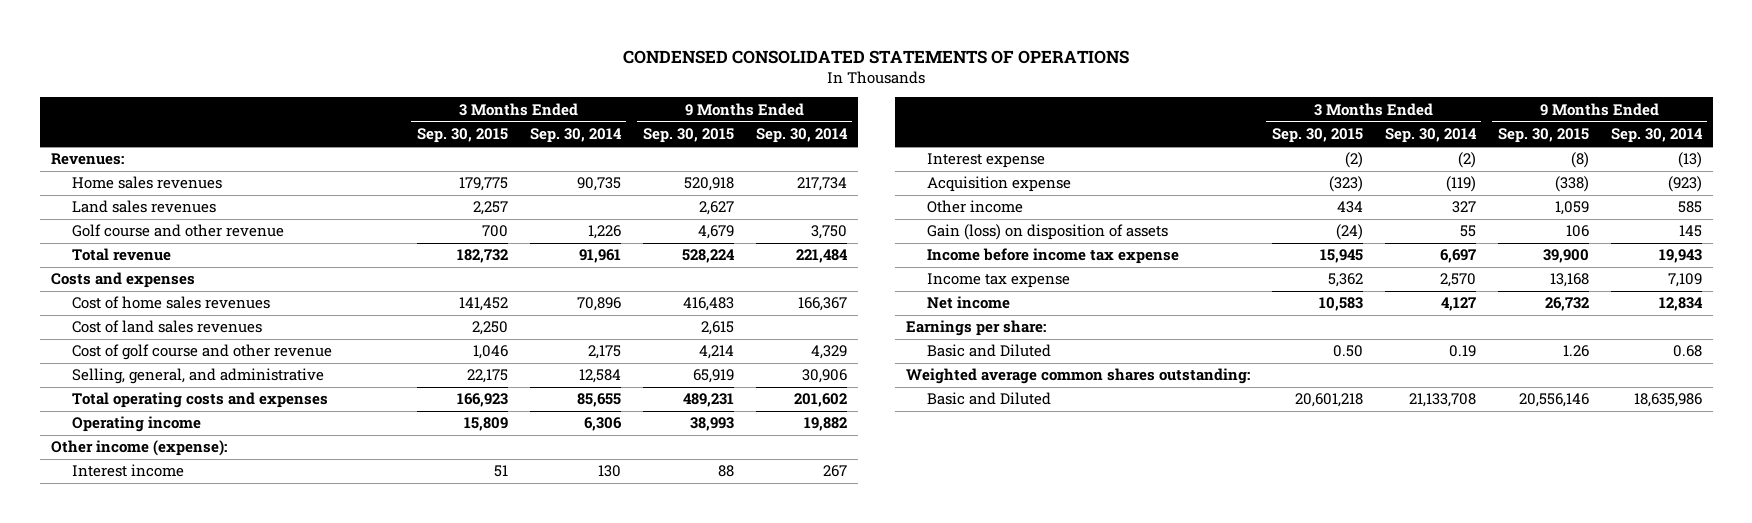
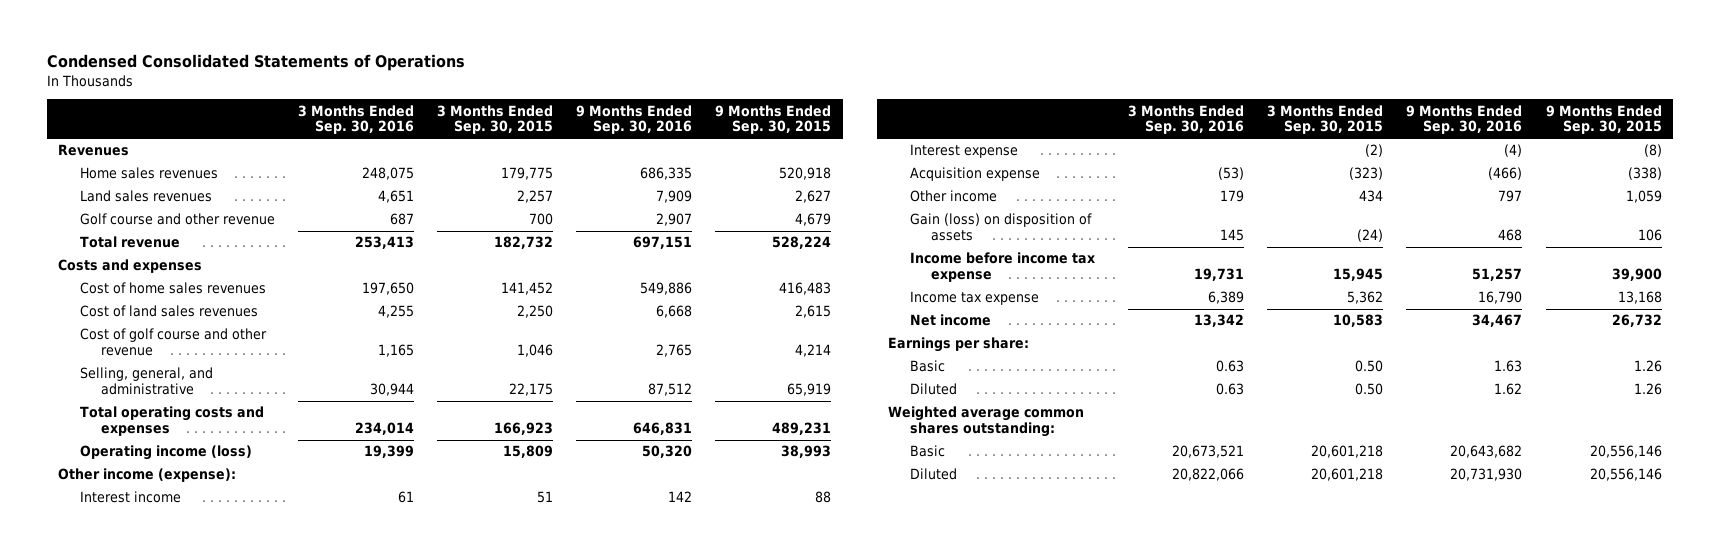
- CONDENSED CONSOLIDATED STATEMENTS OF OPERATIONS
+ Condensed Consolidated Statements of Operations
- | 3 Months Ended Sep. 30, 2015 | 3 Months Ended Sep. 30, 2014 | 9 Months Ended Sep. 30, 2015 | 9 Months Ended Sep. 30, 2014
+ | 3 Months Ended Sep. 30, 2016 | 3 Months Ended Sep. 30, 2015 | 9 Months Ended Sep. 30, 2016 | 9 Months Ended Sep. 30, 2015
- Revenues:
+ Revenues
- Operating income | 15,809 | 6,306 | 38,993 | 19,882
+ Operating income (loss) | 19,399 | 15,809 | 50,320 | 38,993
- Basic and Diluted | 0.50 | 0.19 | 1.26 | 0.68
+ Basic | 0.63 | 0.50 | 1.63 | 1.26
+ Diluted | 0.63 | 0.50 | 1.62 | 1.26
- Basic and Diluted | 20,601,218 | 21,133,708 | 20,556,146 | 18,635,986
+ Basic | 20,673,521 | 20,601,218 | 20,643,682 | 20,556,146
+ Diluted | 20,822,066 | 20,601,218 | 20,731,930 | 20,556,146

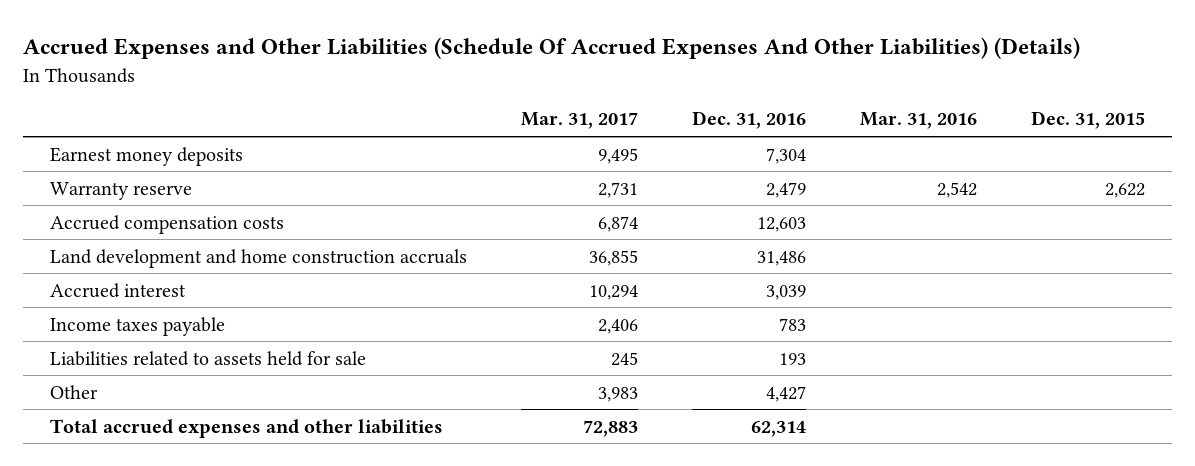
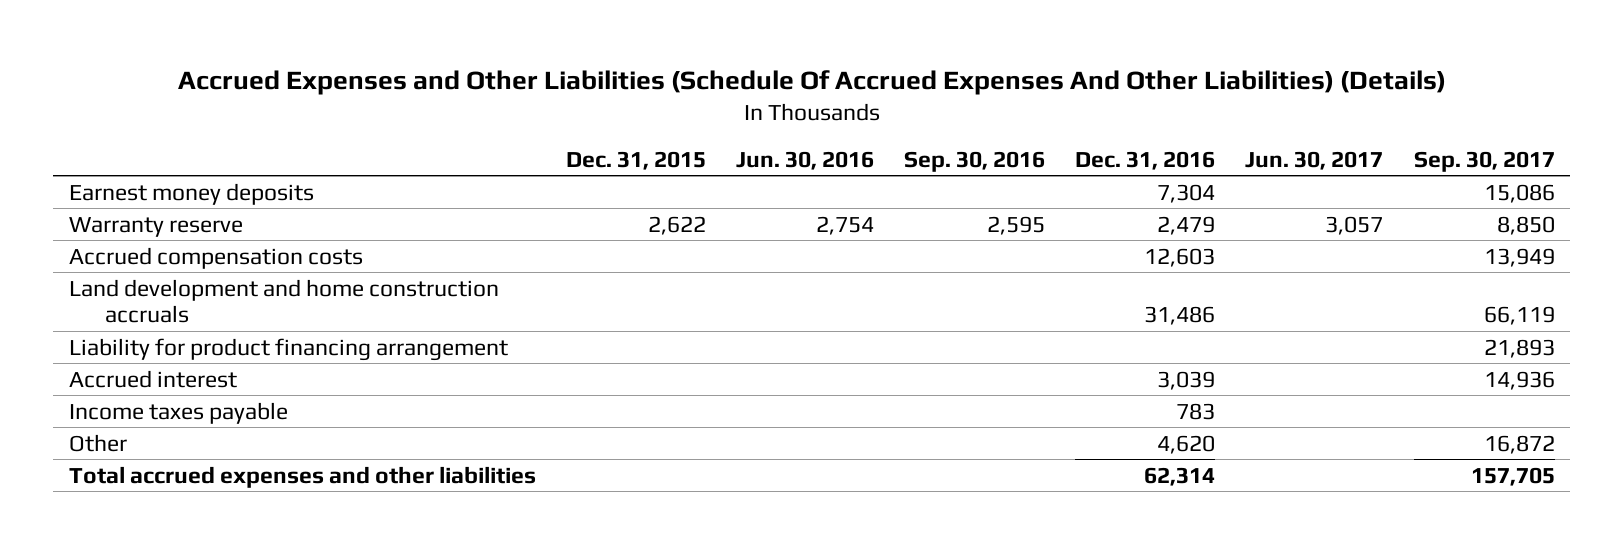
- | Mar. 31, 2017 | Dec. 31, 2016 | Mar. 31, 2016 | Dec. 31, 2015
+ | Dec. 31, 2015 | Jun. 30, 2016 | Sep. 30, 2016 | Dec. 31, 2016 | Jun. 30, 2017 | Sep. 30, 2017
+ Liability for product financing arrangement | | | | | | 21,893
- Liabilities related to assets held for sale | 245 | 193 | |
- Other | 3,983 | 4,427 | |
+ Other | | | | 4,620 | | 16,872

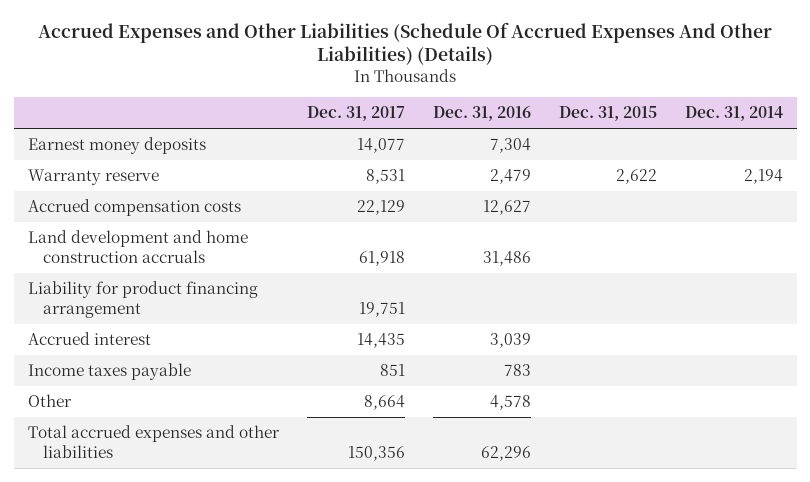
- | Dec. 31, 2015 | Jun. 30, 2016 | Sep. 30, 2016 | Dec. 31, 2016 | Jun. 30, 2017 | Sep. 30, 2017
+ | Dec. 31, 2017 | Dec. 31, 2016 | Dec. 31, 2015 | Dec. 31, 2014
- Accrued compensation costs | | | | 12,603 | | 13,949
+ Accrued compensation costs | 22,129 | 12,627 | |
- Other | | | | 4,620 | | 16,872
- Total accrued expenses and other liabilities | | | | 62,314 | | 157,705
+ Other | 8,664 | 4,578 | |
+ Total accrued expenses and other liabilities | 150,356 | 62,296 | |

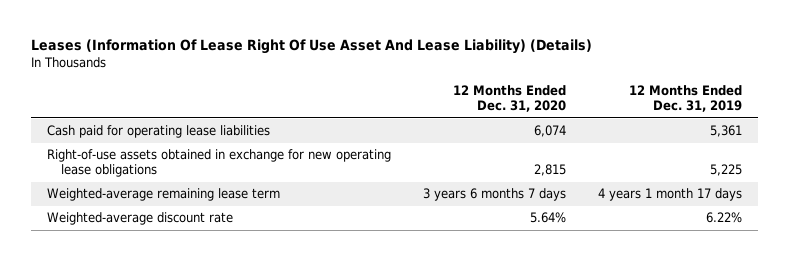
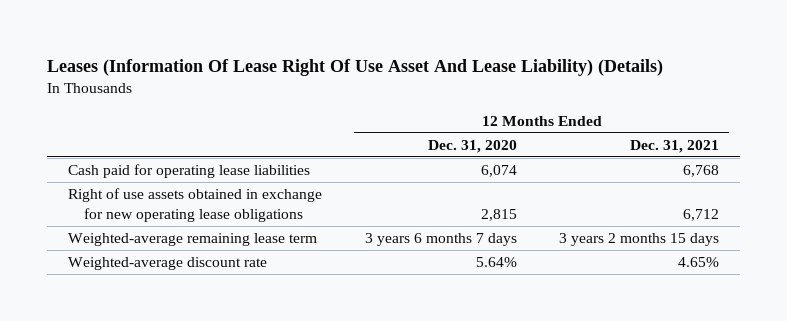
- | 12 Months Ended Dec. 31, 2020 | 12 Months Ended Dec. 31, 2019
+ | 12 Months Ended Dec. 31, 2020 | 12 Months Ended Dec. 31, 2021
- Right-of-use assets obtained in exchange for new operating lease obligations | 2,815 | 5,225
+ Right of use assets obtained in exchange for new operating lease obligations | 2,815 | 6,712

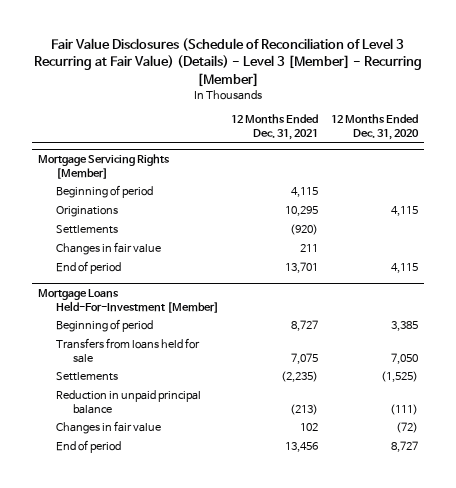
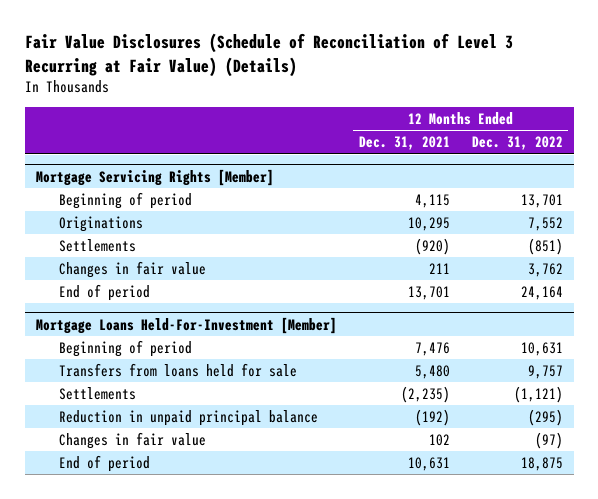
- Fair Value Disclosures (Schedule of Reconciliation of Level 3 Recurring at Fair Value) (Details) - Level 3 [Member] - Recurring [Member]
+ Fair Value Disclosures (Schedule of Reconciliation of Level 3 Recurring at Fair Value) (Details)
- | 12 Months Ended Dec. 31, 2021 | 12 Months Ended Dec. 31, 2020
+ | 12 Months Ended Dec. 31, 2021 | 12 Months Ended Dec. 31, 2022
@ Mortgage Loans Held-For-Investment [Member]
- Beginning of period | 8,727 | 3,385
- Transfers from loans held for sale | 7,075 | 7,050
+ Beginning of period | 7,476 | 10,631
+ Transfers from loans held for sale | 5,480 | 9,757
- Reduction in unpaid principal balance | (213) | (111)
+ Reduction in unpaid principal balance | (192) | (295)
- End of period | 13,456 | 8,727
+ End of period | 10,631 | 18,875

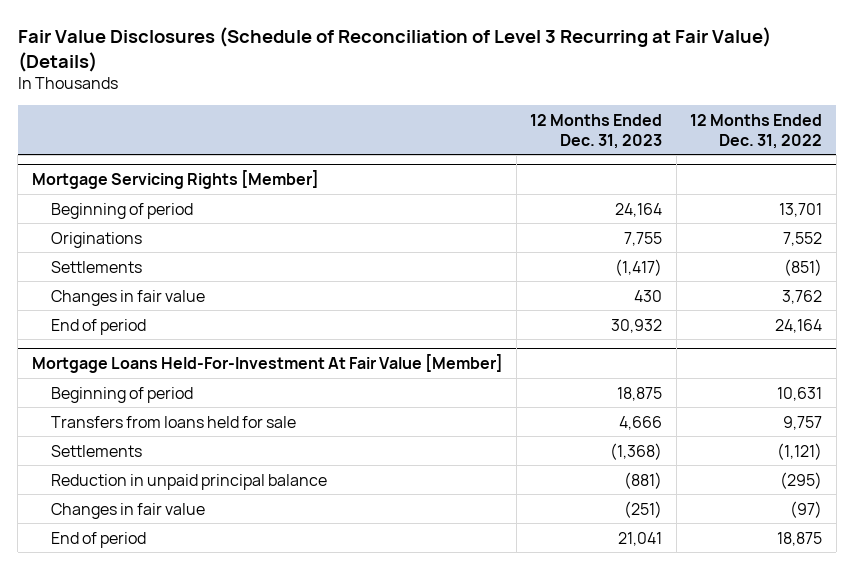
- | 12 Months Ended Dec. 31, 2021 | 12 Months Ended Dec. 31, 2022
+ | 12 Months Ended Dec. 31, 2023 | 12 Months Ended Dec. 31, 2022
- Mortgage Loans Held-For-Investment [Member]
+ Mortgage Loans Held-For-Investment At Fair Value [Member]

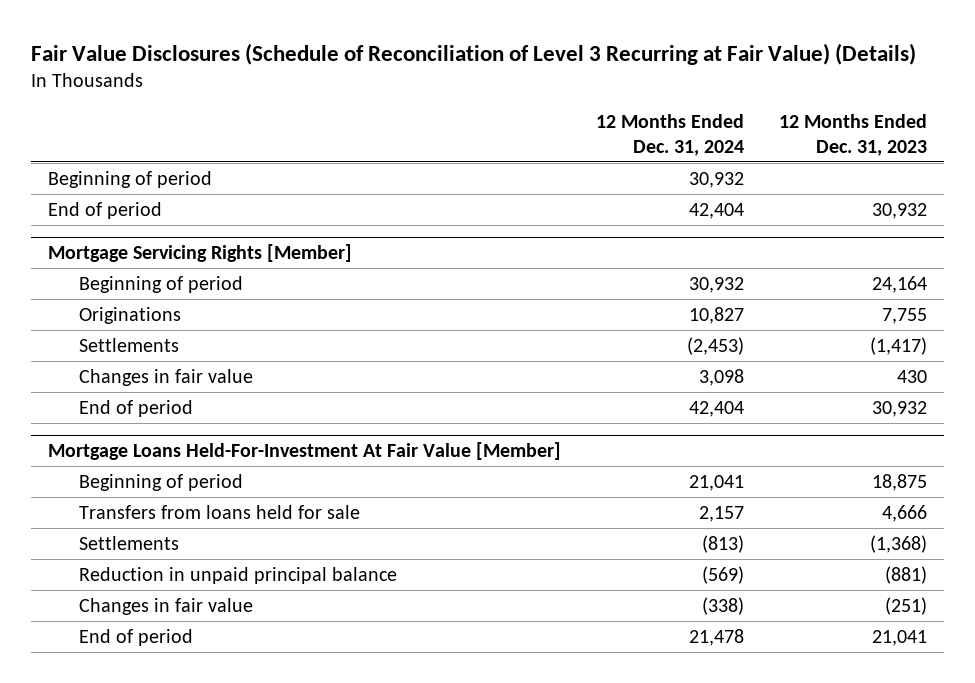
- | 12 Months Ended Dec. 31, 2023 | 12 Months Ended Dec. 31, 2022
+ | 12 Months Ended Dec. 31, 2024 | 12 Months Ended Dec. 31, 2023
+ Beginning of period | 30,932 |
+ End of period | 42,404 | 30,932

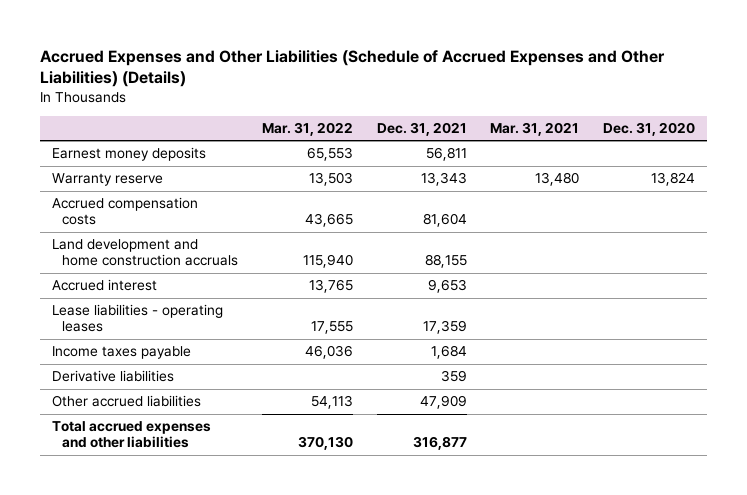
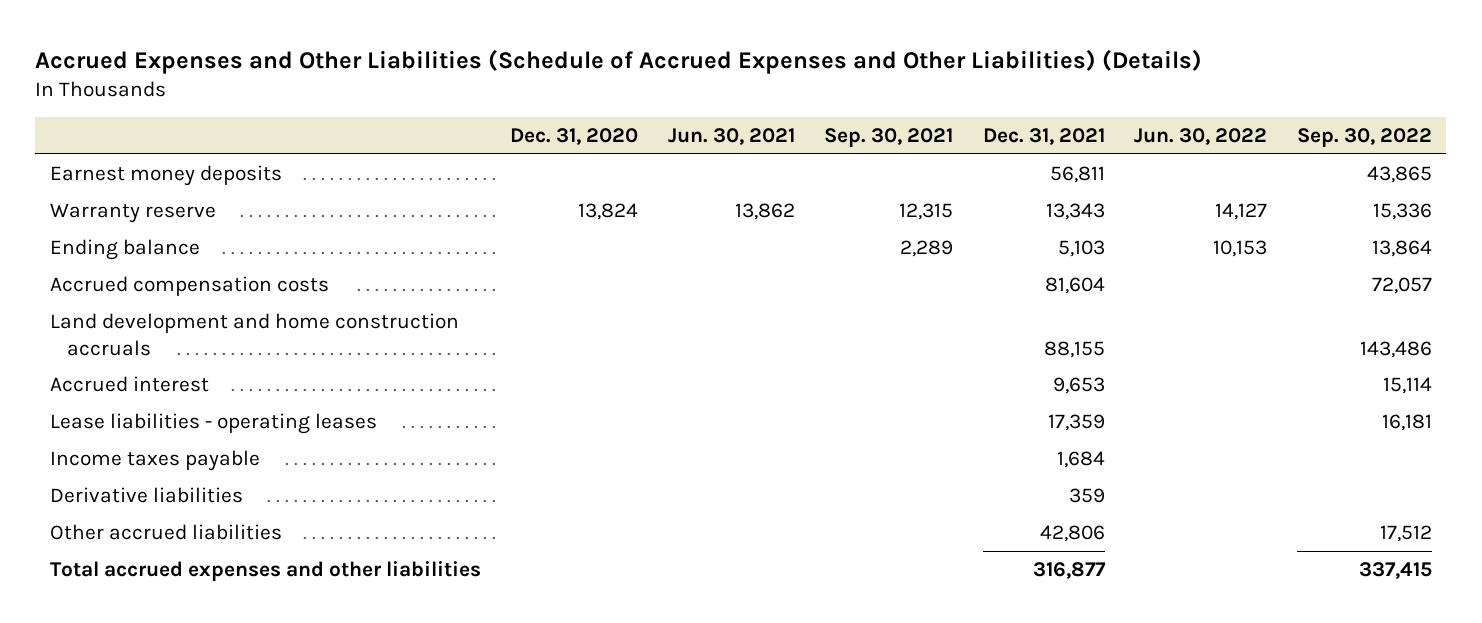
- | Mar. 31, 2022 | Dec. 31, 2021 | Mar. 31, 2021 | Dec. 31, 2020
+ | Dec. 31, 2020 | Jun. 30, 2021 | Sep. 30, 2021 | Dec. 31, 2021 | Jun. 30, 2022 | Sep. 30, 2022
+ Ending balance | | | 2,289 | 5,103 | 10,153 | 13,864
- Other accrued liabilities | 54,113 | 47,909 | |
+ Other accrued liabilities | | | | 42,806 | | 17,512

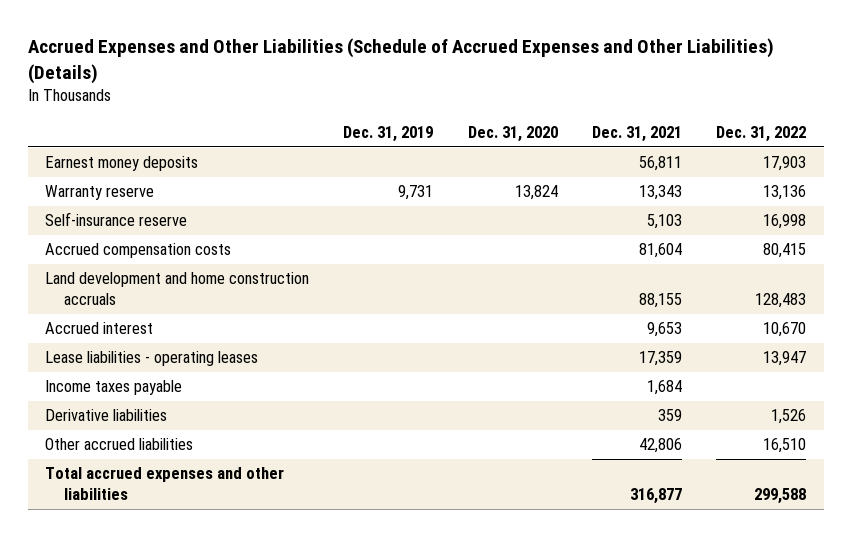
- | Dec. 31, 2020 | Jun. 30, 2021 | Sep. 30, 2021 | Dec. 31, 2021 | Jun. 30, 2022 | Sep. 30, 2022
+ | Dec. 31, 2019 | Dec. 31, 2020 | Dec. 31, 2021 | Dec. 31, 2022
- Ending balance | | | 2,289 | 5,103 | 10,153 | 13,864
+ Self-insurance reserve | | | 5,103 | 16,998

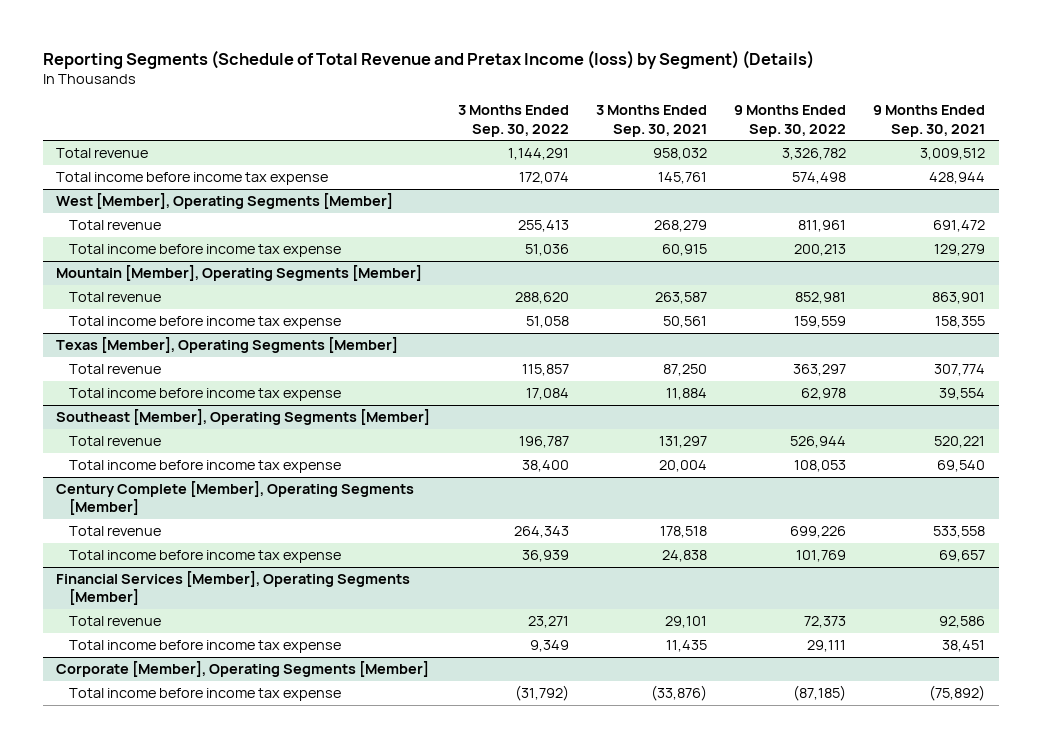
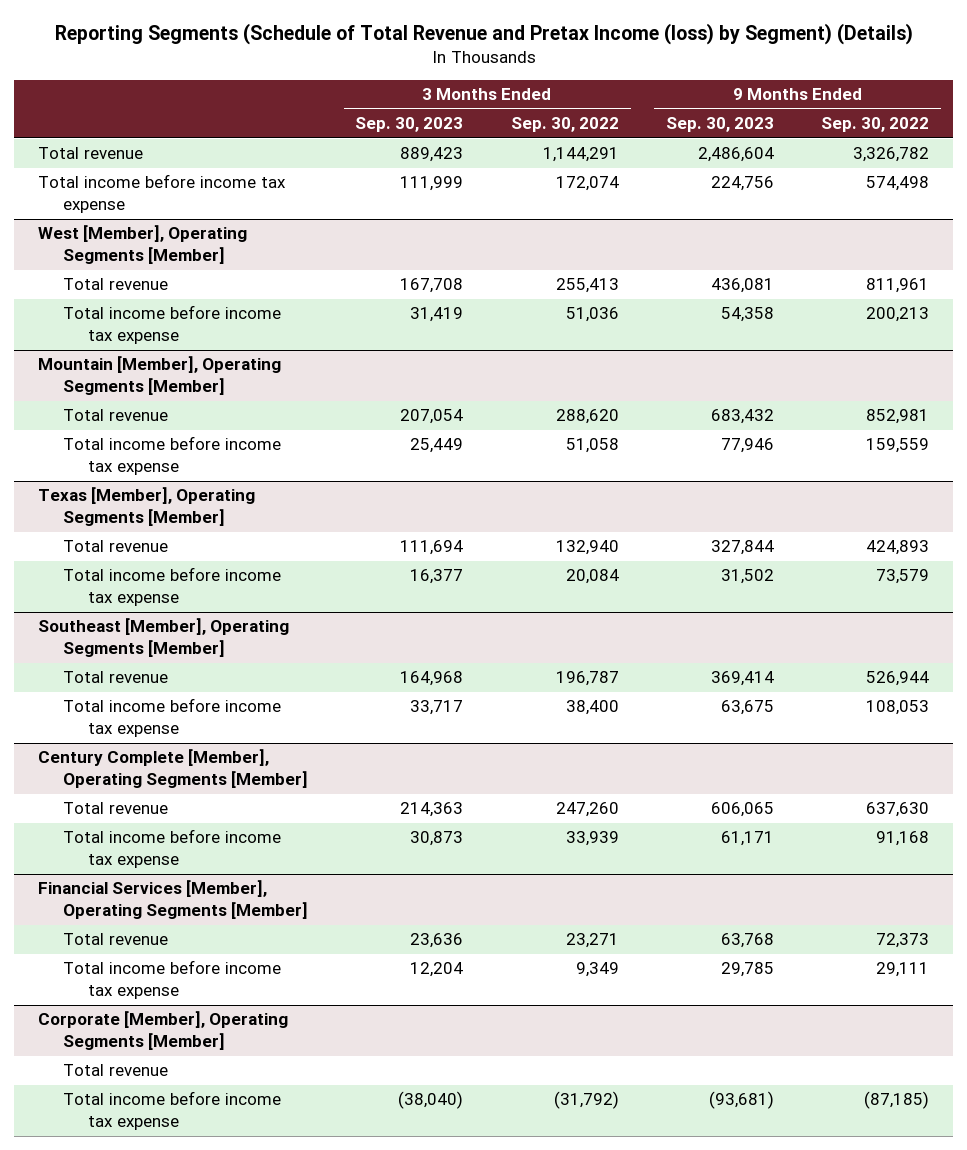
- | 3 Months Ended Sep. 30, 2022 | 3 Months Ended Sep. 30, 2021 | 9 Months Ended Sep. 30, 2022 | 9 Months Ended Sep. 30, 2021
+ | 3 Months Ended Sep. 30, 2023 | 3 Months Ended Sep. 30, 2022 | 9 Months Ended Sep. 30, 2023 | 9 Months Ended Sep. 30, 2022
@ Texas [Member], Operating Segments [Member]
- Total revenue | 115,857 | 87,250 | 363,297 | 307,774
- Total income before income tax expense | 17,084 | 11,884 | 62,978 | 39,554
+ Total revenue | 111,694 | 132,940 | 327,844 | 424,893
+ Total income before income tax expense | 16,377 | 20,084 | 31,502 | 73,579
@ Century Complete [Member], Operating Segments [Member]
- Total revenue | 264,343 | 178,518 | 699,226 | 533,558
- Total income before income tax expense | 36,939 | 24,838 | 101,769 | 69,657
+ Total revenue | 214,363 | 247,260 | 606,065 | 637,630
+ Total income before income tax expense | 30,873 | 33,939 | 61,171 | 91,168
@ Corporate [Member], Operating Segments [Member]
+ Total revenue

